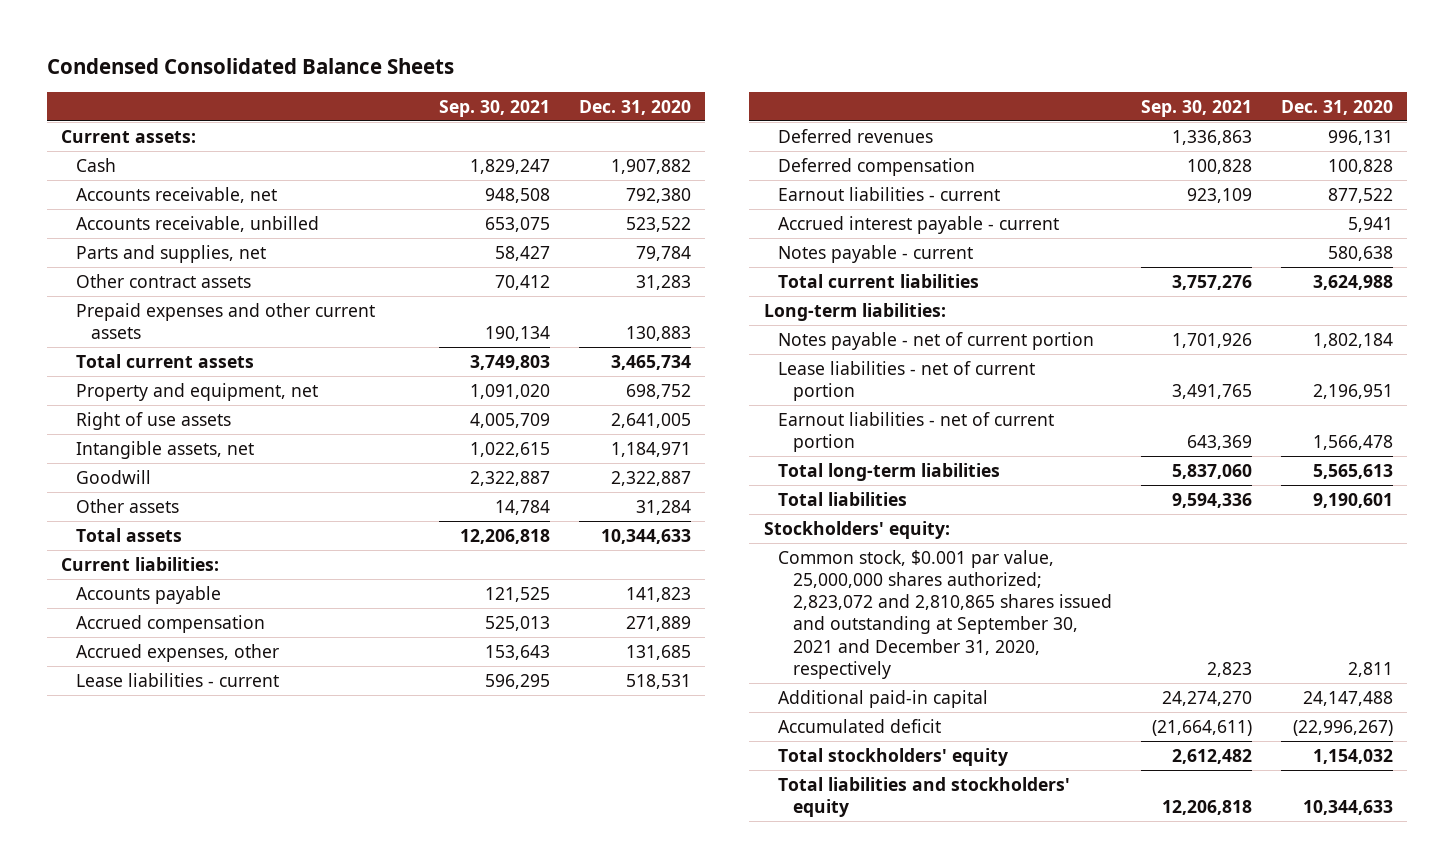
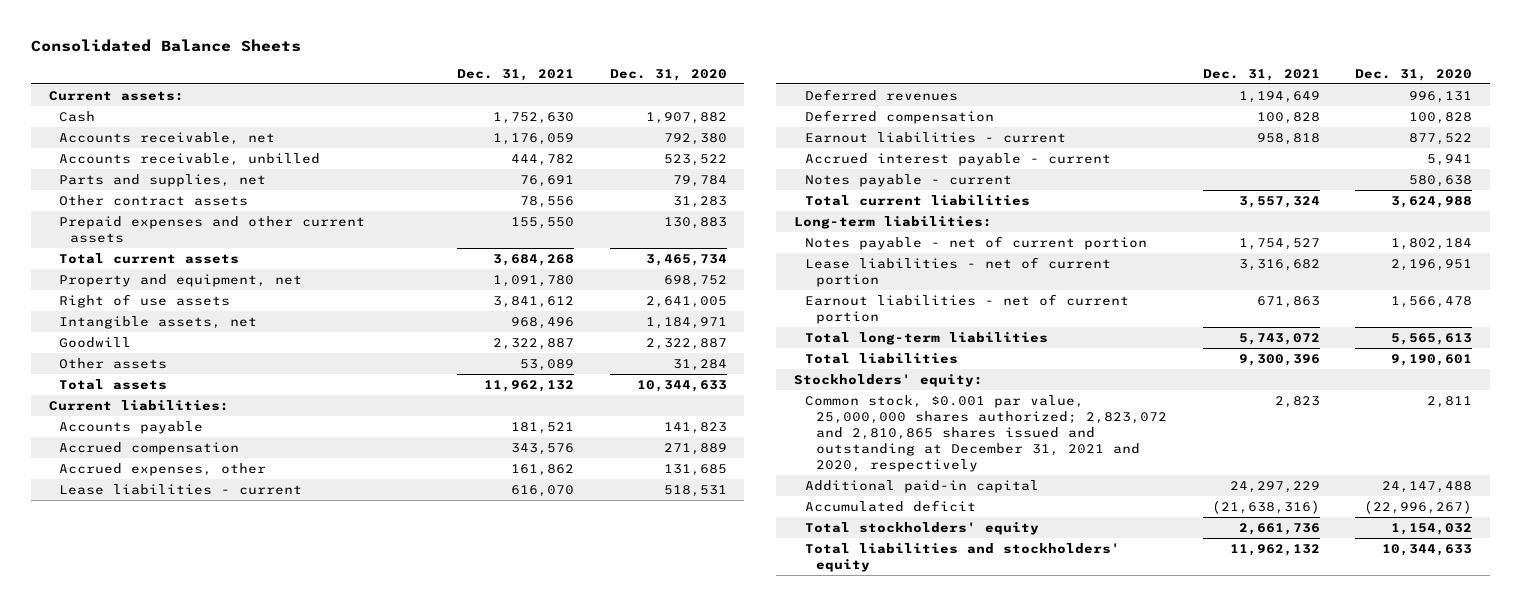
- Condensed Consolidated Balance Sheets
+ Consolidated Balance Sheets
- | Sep. 30, 2021 | Dec. 31, 2020
+ | Dec. 31, 2021 | Dec. 31, 2020
- Common stock, $0.001 par value, 25,000,000 shares authorized; 2,823,072 and 2,810,865 shares issued and outstanding at September 30, 2021 and December 31, 2020, respectively | 2,823 | 2,811
+ Common stock, $0.001 par value, 25,000,000 shares authorized; 2,823,072 and 2,810,865 shares issued and outstanding at December 31, 2021 and 2020, respectively | 2,823 | 2,811

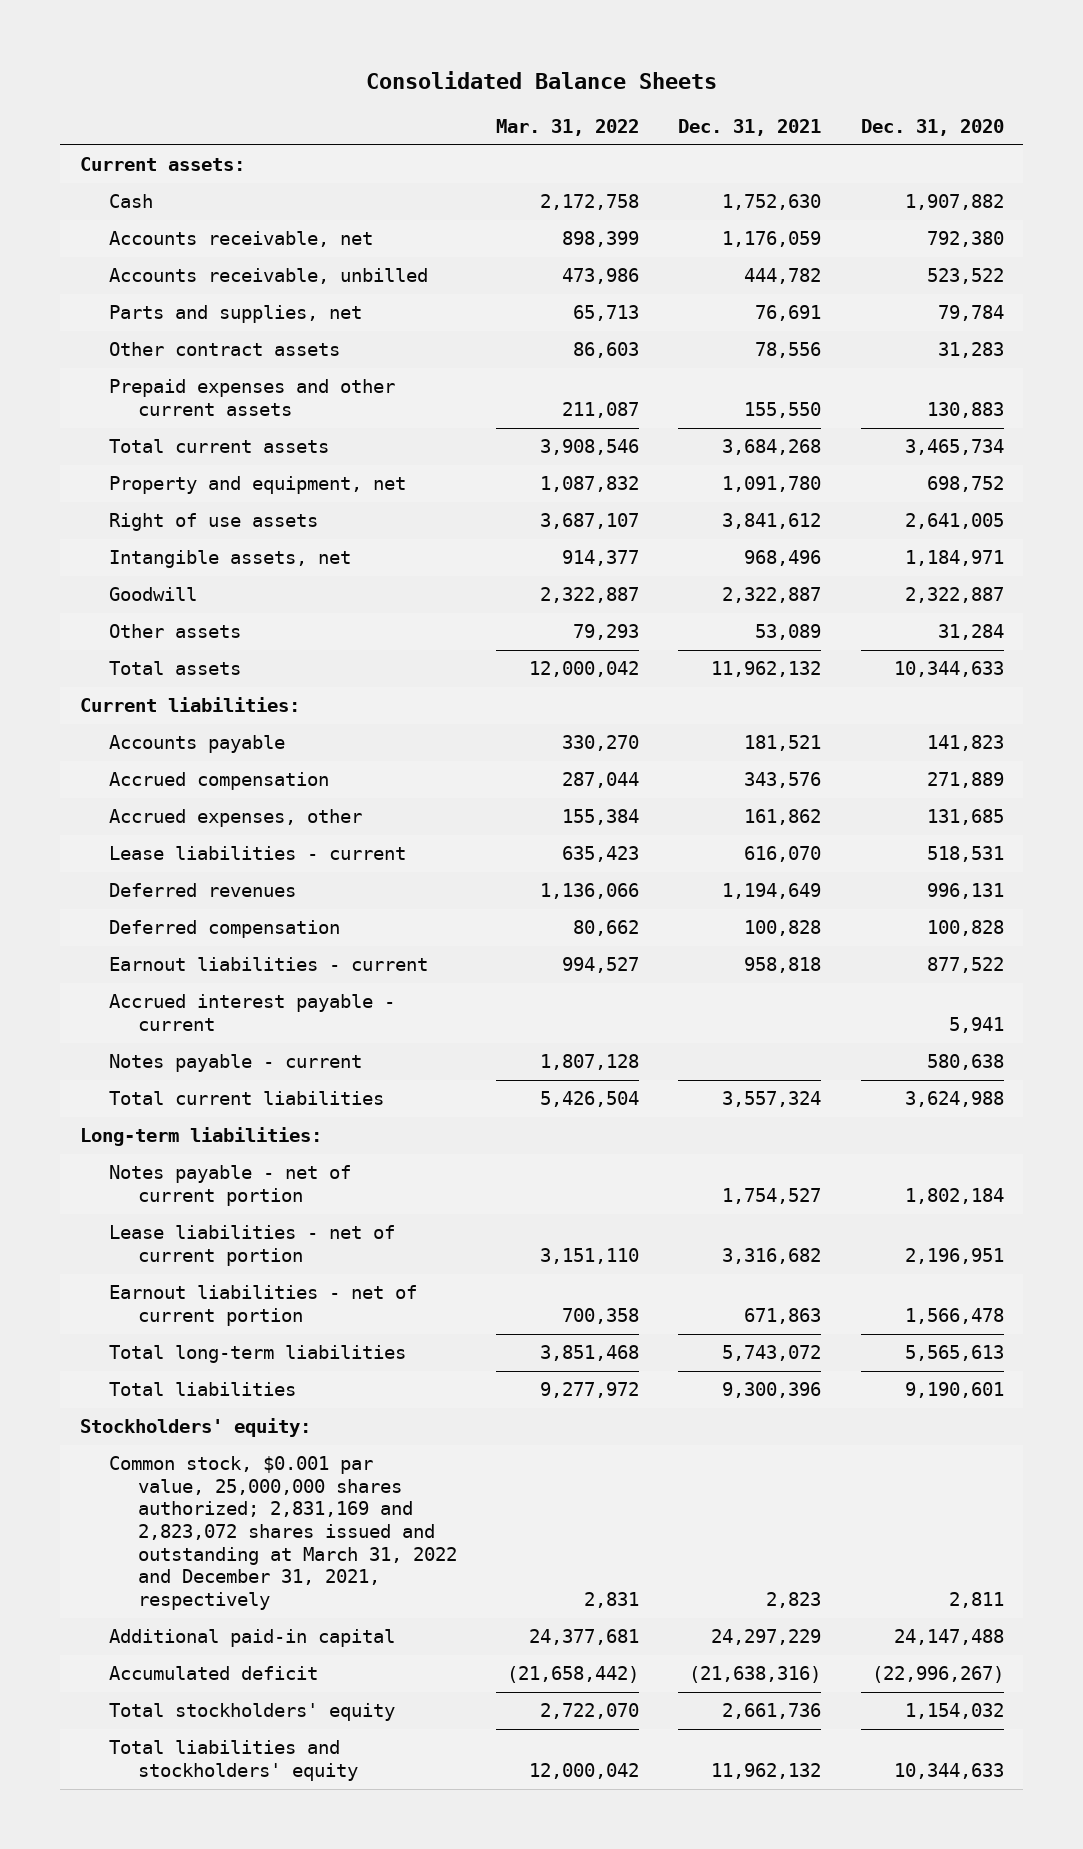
- | Dec. 31, 2021 | Dec. 31, 2020
+ | Mar. 31, 2022 | Dec. 31, 2021 | Dec. 31, 2020
- Common stock, $0.001 par value, 25,000,000 shares authorized; 2,823,072 and 2,810,865 shares issued and outstanding at December 31, 2021 and 2020, respectively | 2,823 | 2,811
+ Common stock, $0.001 par value, 25,000,000 shares authorized; 2,831,169 and 2,823,072 shares issued and outstanding at March 31, 2022 and December 31, 2021, respectively | 2,831 | 2,823 | 2,811

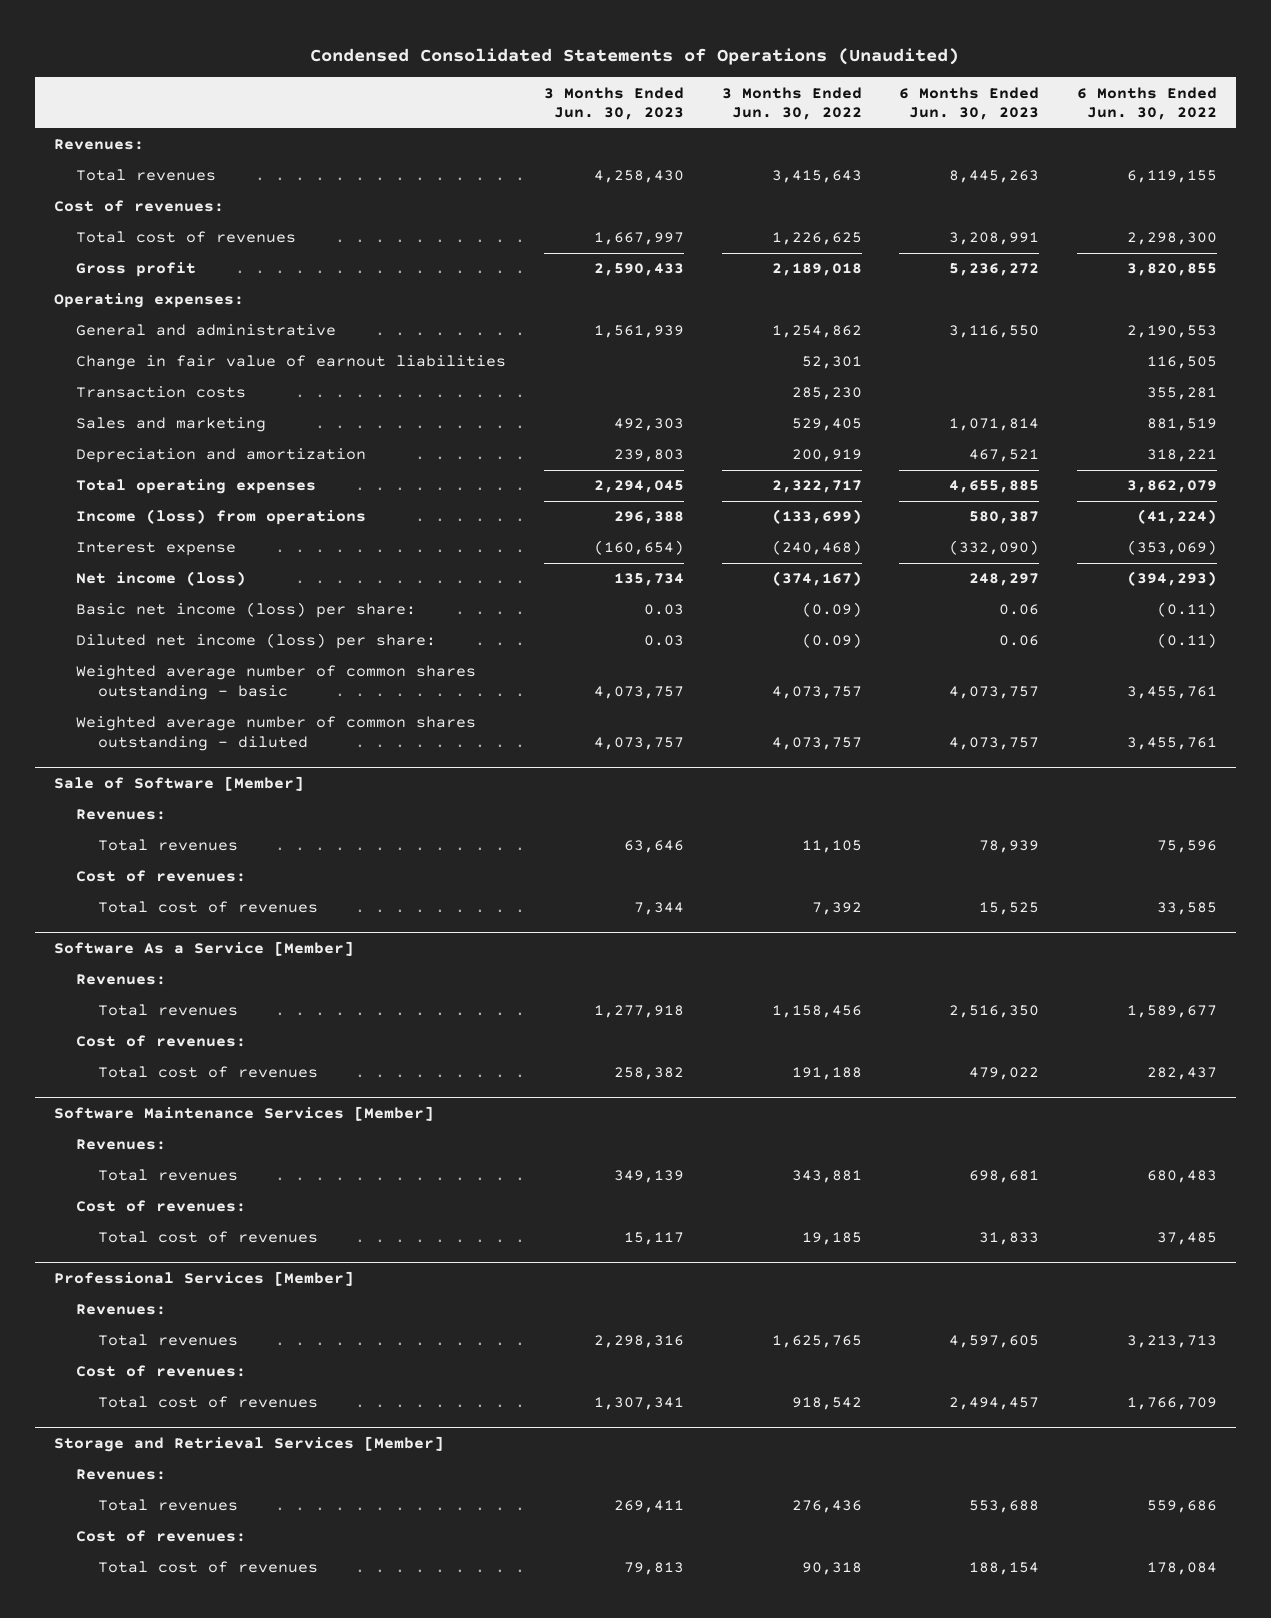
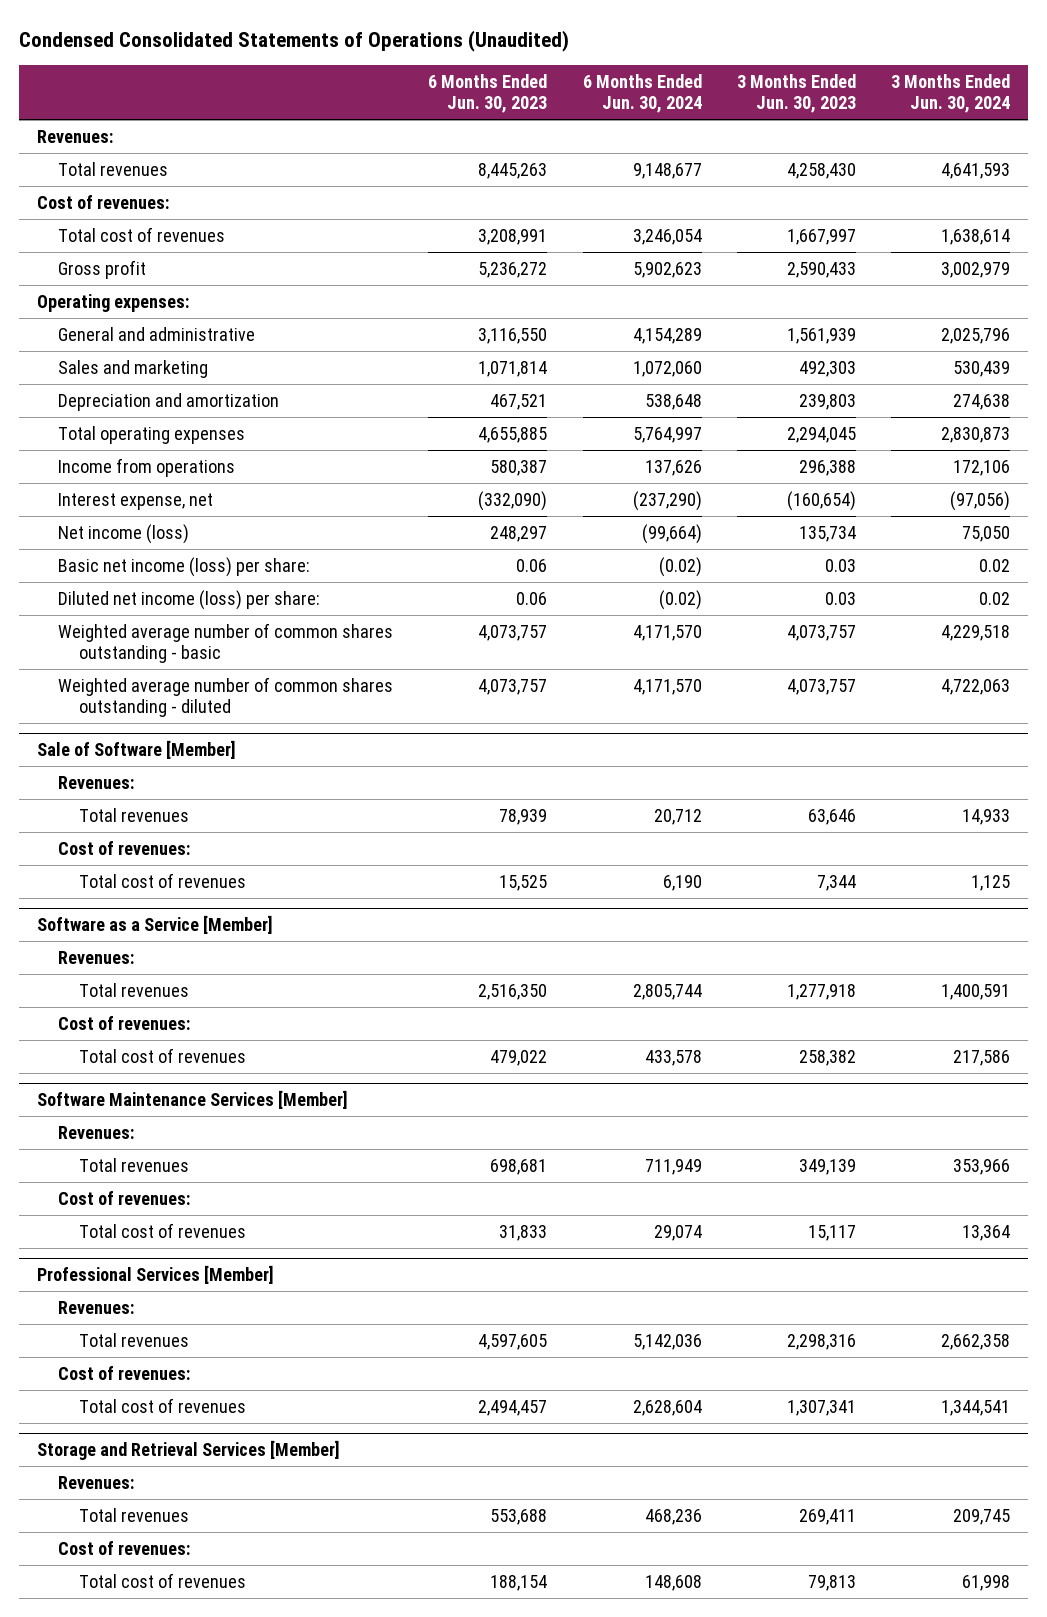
- | 3 Months Ended Jun. 30, 2023 | 3 Months Ended Jun. 30, 2022 | 6 Months Ended Jun. 30, 2023 | 6 Months Ended Jun. 30, 2022
+ | 6 Months Ended Jun. 30, 2023 | 6 Months Ended Jun. 30, 2024 | 3 Months Ended Jun. 30, 2023 | 3 Months Ended Jun. 30, 2024
- Change in fair value of earnout liabilities | | 52,301 | | 116,505
- Transaction costs | | 285,230 | | 355,281
- Income (loss) from operations | 296,388 | (133,699) | 580,387 | (41,224)
- Interest expense | (160,654) | (240,468) | (332,090) | (353,069)
+ Income from operations | 580,387 | 137,626 | 296,388 | 172,106
+ Interest expense, net | (332,090) | (237,290) | (160,654) | (97,056)
- Software As a Service [Member]
+ Software as a Service [Member]

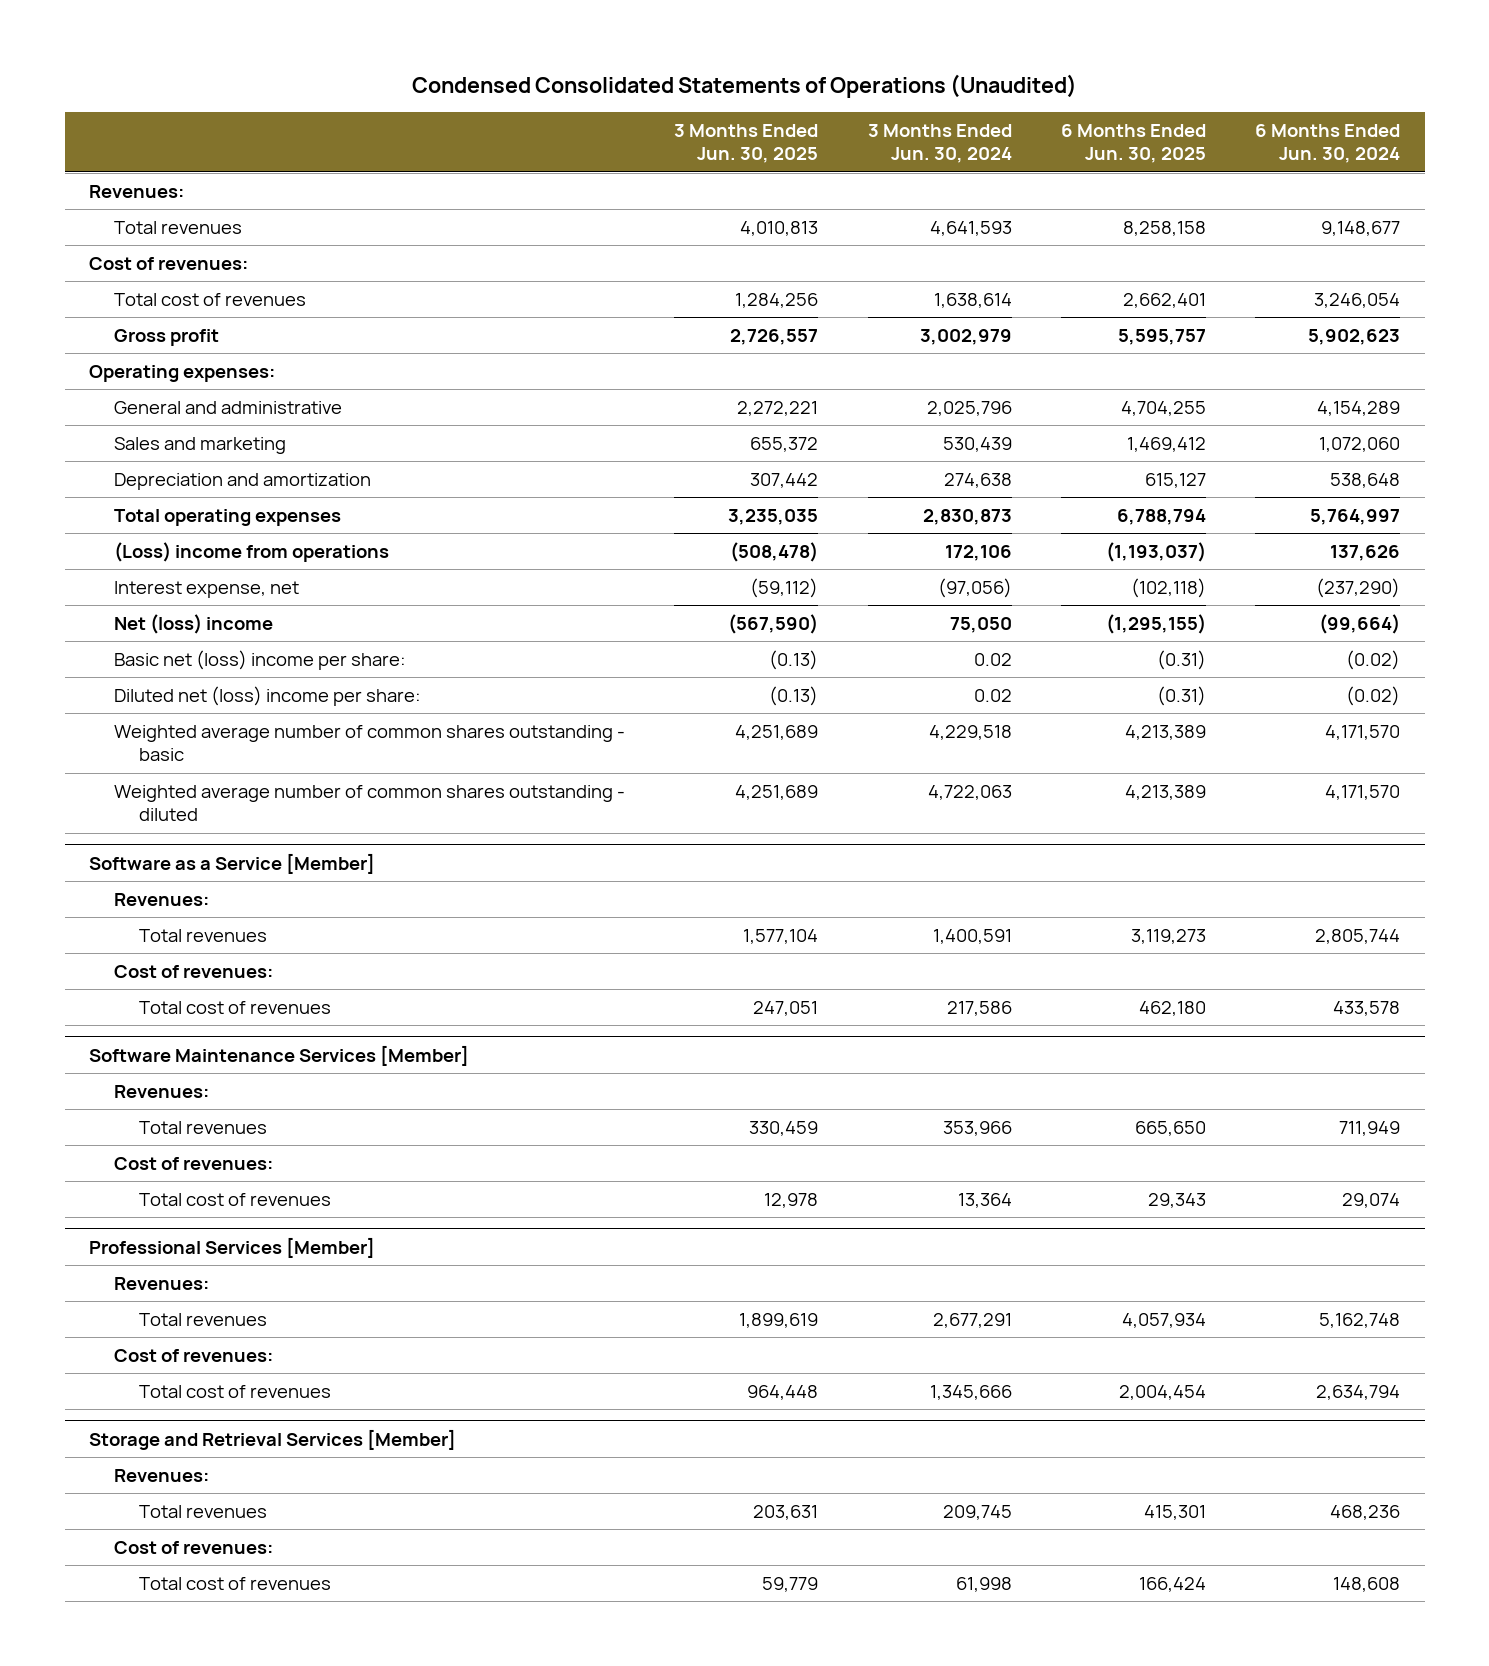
- | 6 Months Ended Jun. 30, 2023 | 6 Months Ended Jun. 30, 2024 | 3 Months Ended Jun. 30, 2023 | 3 Months Ended Jun. 30, 2024
+ | 3 Months Ended Jun. 30, 2025 | 3 Months Ended Jun. 30, 2024 | 6 Months Ended Jun. 30, 2025 | 6 Months Ended Jun. 30, 2024
- Income from operations | 580,387 | 137,626 | 296,388 | 172,106
+ (Loss) income from operations | (508,478) | 172,106 | (1,193,037) | 137,626
- Net income (loss) | 248,297 | (99,664) | 135,734 | 75,050
- Basic net income (loss) per share: | 0.06 | (0.02) | 0.03 | 0.02
- Diluted net income (loss) per share: | 0.06 | (0.02) | 0.03 | 0.02
+ Net (loss) income | (567,590) | 75,050 | (1,295,155) | (99,664)
+ Basic net (loss) income per share: | (0.13) | 0.02 | (0.31) | (0.02)
+ Diluted net (loss) income per share: | (0.13) | 0.02 | (0.31) | (0.02)
- Sale of Software [Member]
- Revenues:
- Total revenues | 78,939 | 20,712 | 63,646 | 14,933
- Cost of revenues:
- Total cost of revenues | 15,525 | 6,190 | 7,344 | 1,125
@ Professional Services [Member]
- Total revenues | 4,597,605 | 5,142,036 | 2,298,316 | 2,662,358
+ Total revenues | 1,899,619 | 2,677,291 | 4,057,934 | 5,162,748
- Total cost of revenues | 2,494,457 | 2,628,604 | 1,307,341 | 1,344,541
+ Total cost of revenues | 964,448 | 1,345,666 | 2,004,454 | 2,634,794

